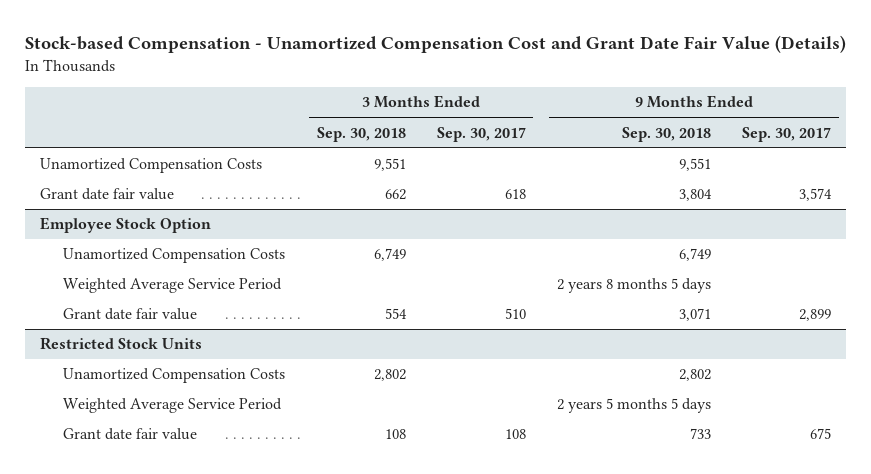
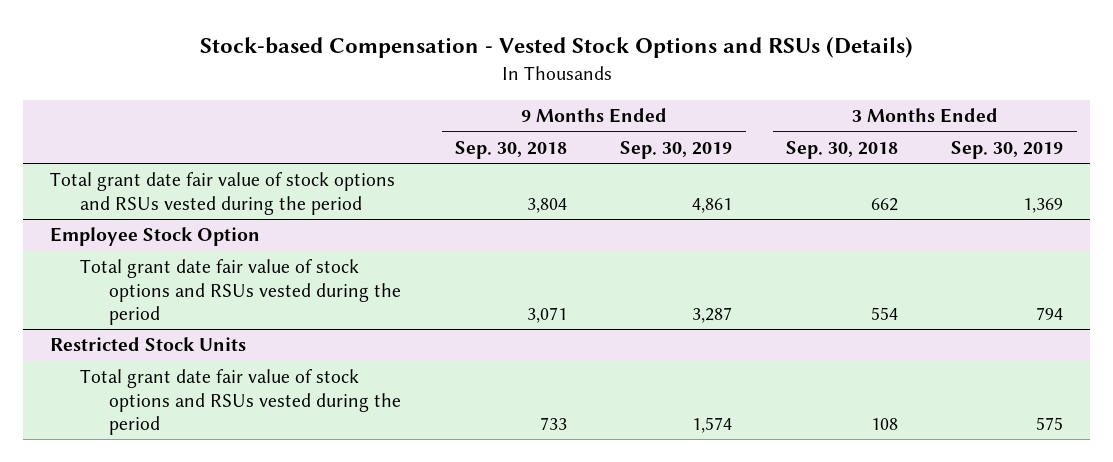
- Stock-based Compensation - Unamortized Compensation Cost and Grant Date Fair Value (Details)
+ Stock-based Compensation - Vested Stock Options and RSUs (Details)
- | 3 Months Ended Sep. 30, 2018 | 3 Months Ended Sep. 30, 2017 | 9 Months Ended Sep. 30, 2018 | 9 Months Ended Sep. 30, 2017
+ | 9 Months Ended Sep. 30, 2018 | 9 Months Ended Sep. 30, 2019 | 3 Months Ended Sep. 30, 2018 | 3 Months Ended Sep. 30, 2019
- Unamortized Compensation Costs | 9,551 | | 9,551 |
- Grant date fair value | 662 | 618 | 3,804 | 3,574
+ Total grant date fair value of stock options and RSUs vested during the period | 3,804 | 4,861 | 662 | 1,369
@ Employee Stock Option
- Unamortized Compensation Costs | 6,749 | | 6,749 |
- Weighted Average Service Period | | | 2 years 8 months 5 days |
- Grant date fair value | 554 | 510 | 3,071 | 2,899
+ Total grant date fair value of stock options and RSUs vested during the period | 3,071 | 3,287 | 554 | 794
@ Restricted Stock Units
- Unamortized Compensation Costs | 2,802 | | 2,802 |
- Weighted Average Service Period | | | 2 years 5 months 5 days |
- Grant date fair value | 108 | 108 | 733 | 675
+ Total grant date fair value of stock options and RSUs vested during the period | 733 | 1,574 | 108 | 575

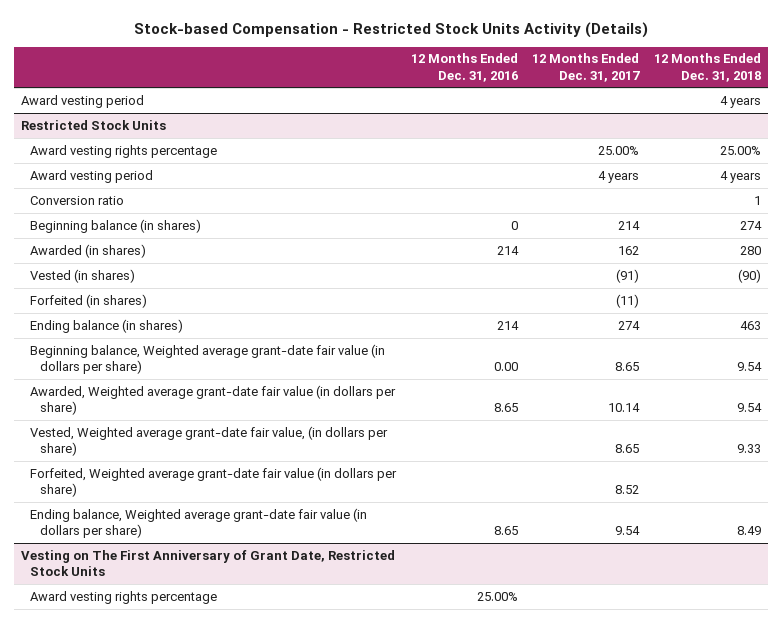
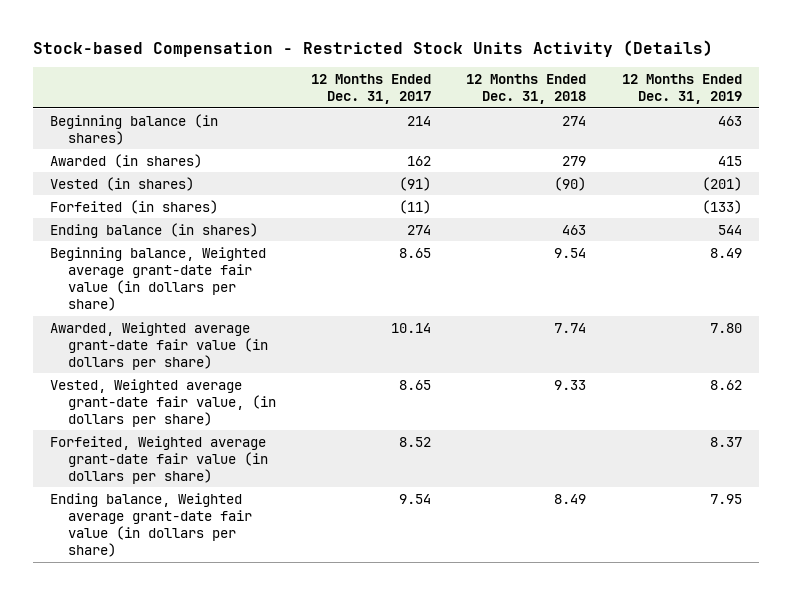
- | 12 Months Ended Dec. 31, 2016 | 12 Months Ended Dec. 31, 2017 | 12 Months Ended Dec. 31, 2018
+ | 12 Months Ended Dec. 31, 2017 | 12 Months Ended Dec. 31, 2018 | 12 Months Ended Dec. 31, 2019
- Award vesting period | | | 4 years
- Restricted Stock Units
- Award vesting rights percentage | | 25.00% | 25.00%
- Award vesting period | | 4 years | 4 years
- Conversion ratio | | | 1
- Awarded (in shares) | 214 | 162 | 280
+ Awarded (in shares) | 162 | 279 | 415
- Awarded, Weighted average grant-date fair value (in dollars per share) | 8.65 | 10.14 | 9.54
+ Awarded, Weighted average grant-date fair value (in dollars per share) | 10.14 | 7.74 | 7.80
- Vesting on The First Anniversary of Grant Date, Restricted Stock Units
- Award vesting rights percentage | 25.00% | |

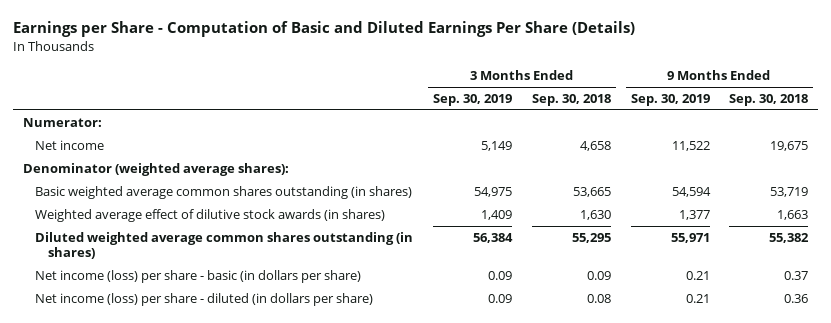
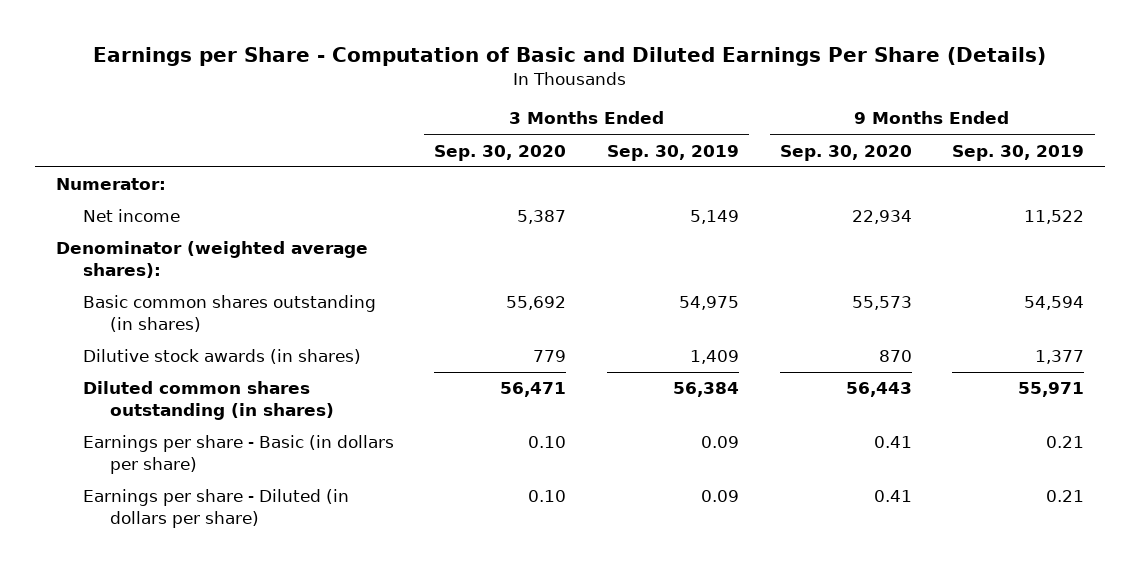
- | 3 Months Ended Sep. 30, 2019 | 3 Months Ended Sep. 30, 2018 | 9 Months Ended Sep. 30, 2019 | 9 Months Ended Sep. 30, 2018
+ | 3 Months Ended Sep. 30, 2020 | 3 Months Ended Sep. 30, 2019 | 9 Months Ended Sep. 30, 2020 | 9 Months Ended Sep. 30, 2019
- Basic weighted average common shares outstanding (in shares) | 54,975 | 53,665 | 54,594 | 53,719
- Weighted average effect of dilutive stock awards (in shares) | 1,409 | 1,630 | 1,377 | 1,663
- Diluted weighted average common shares outstanding (in shares) | 56,384 | 55,295 | 55,971 | 55,382
- Net income (loss) per share - basic (in dollars per share) | 0.09 | 0.09 | 0.21 | 0.37
- Net income (loss) per share - diluted (in dollars per share) | 0.09 | 0.08 | 0.21 | 0.36
+ Basic common shares outstanding (in shares) | 55,692 | 54,975 | 55,573 | 54,594
+ Dilutive stock awards (in shares) | 779 | 1,409 | 870 | 1,377
+ Diluted common shares outstanding (in shares) | 56,471 | 56,384 | 56,443 | 55,971
+ Earnings per share - Basic (in dollars per share) | 0.10 | 0.09 | 0.41 | 0.21
+ Earnings per share - Diluted (in dollars per share) | 0.10 | 0.09 | 0.41 | 0.21

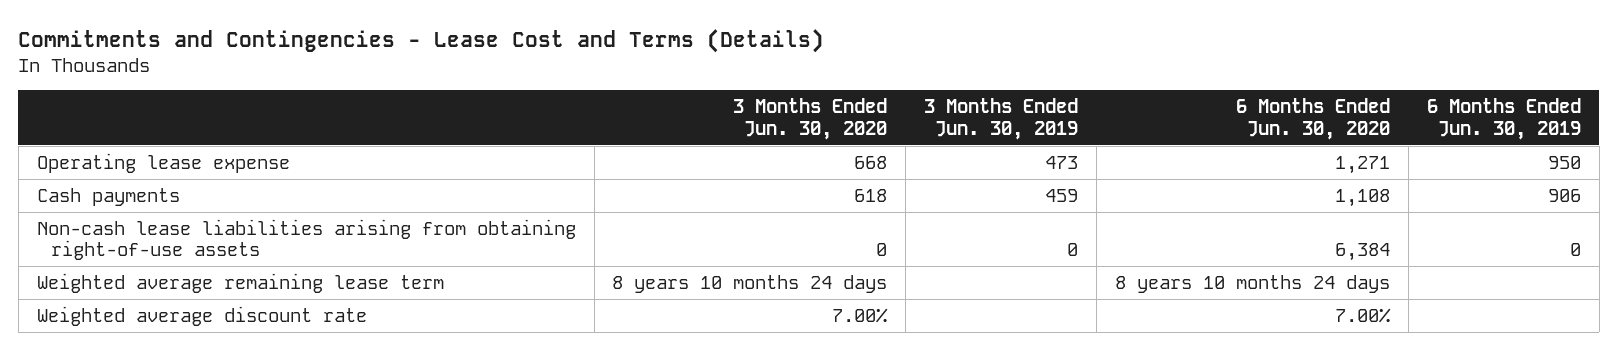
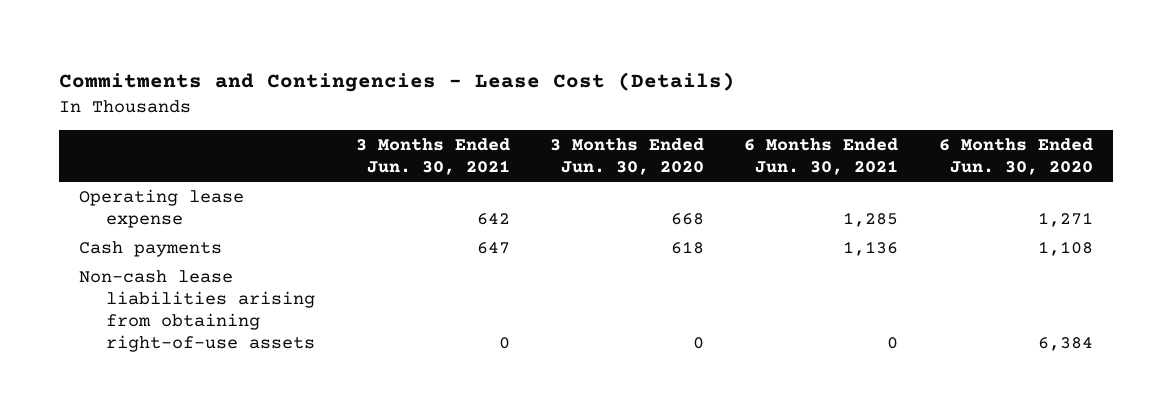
- Commitments and Contingencies - Lease Cost and Terms (Details)
+ Commitments and Contingencies - Lease Cost (Details)
- | 3 Months Ended Jun. 30, 2020 | 3 Months Ended Jun. 30, 2019 | 6 Months Ended Jun. 30, 2020 | 6 Months Ended Jun. 30, 2019
+ | 3 Months Ended Jun. 30, 2021 | 3 Months Ended Jun. 30, 2020 | 6 Months Ended Jun. 30, 2021 | 6 Months Ended Jun. 30, 2020
- Weighted average remaining lease term | 8 years 10 months 24 days | | 8 years 10 months 24 days |
- Weighted average discount rate | 7.00% | | 7.00% |

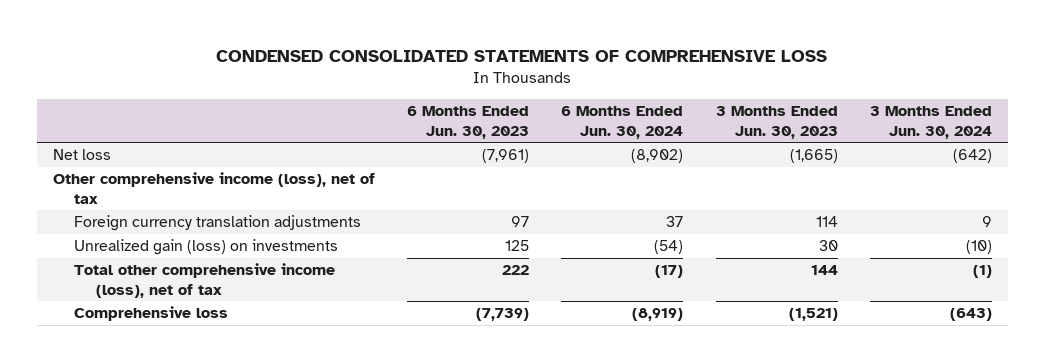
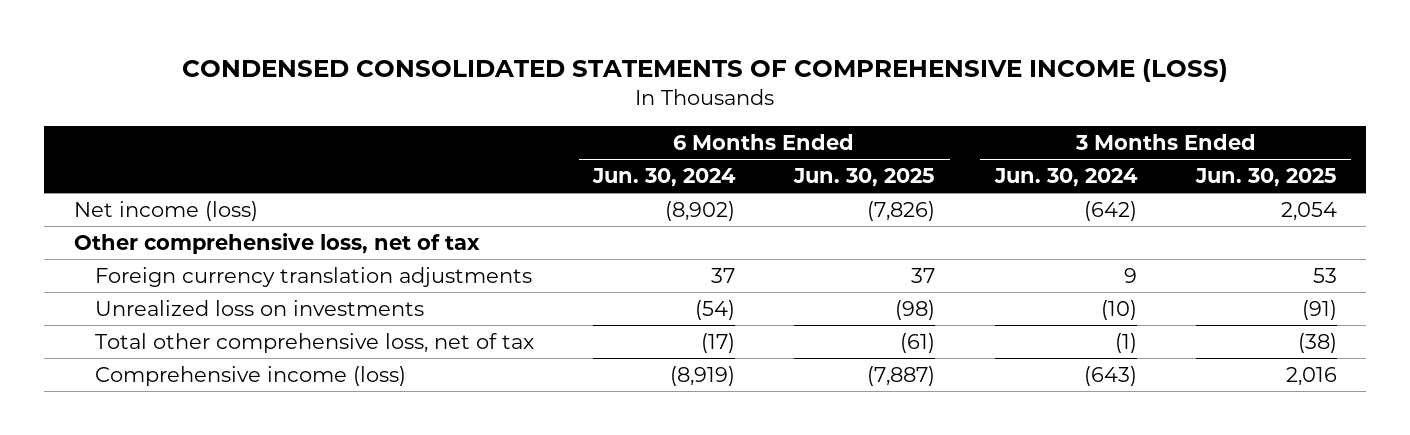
- CONDENSED CONSOLIDATED STATEMENTS OF COMPREHENSIVE LOSS
+ CONDENSED CONSOLIDATED STATEMENTS OF COMPREHENSIVE INCOME (LOSS)
- | 6 Months Ended Jun. 30, 2023 | 6 Months Ended Jun. 30, 2024 | 3 Months Ended Jun. 30, 2023 | 3 Months Ended Jun. 30, 2024
+ | 6 Months Ended Jun. 30, 2024 | 6 Months Ended Jun. 30, 2025 | 3 Months Ended Jun. 30, 2024 | 3 Months Ended Jun. 30, 2025
- Net loss | (7,961) | (8,902) | (1,665) | (642)
- Other comprehensive income (loss), net of tax
+ Net income (loss) | (8,902) | (7,826) | (642) | 2,054
+ Other comprehensive loss, net of tax
- Unrealized gain (loss) on investments | 125 | (54) | 30 | (10)
- Total other comprehensive income (loss), net of tax | 222 | (17) | 144 | (1)
- Comprehensive loss | (7,739) | (8,919) | (1,521) | (643)
+ Unrealized loss on investments | (54) | (98) | (10) | (91)
+ Total other comprehensive loss, net of tax | (17) | (61) | (1) | (38)
+ Comprehensive income (loss) | (8,919) | (7,887) | (643) | 2,016

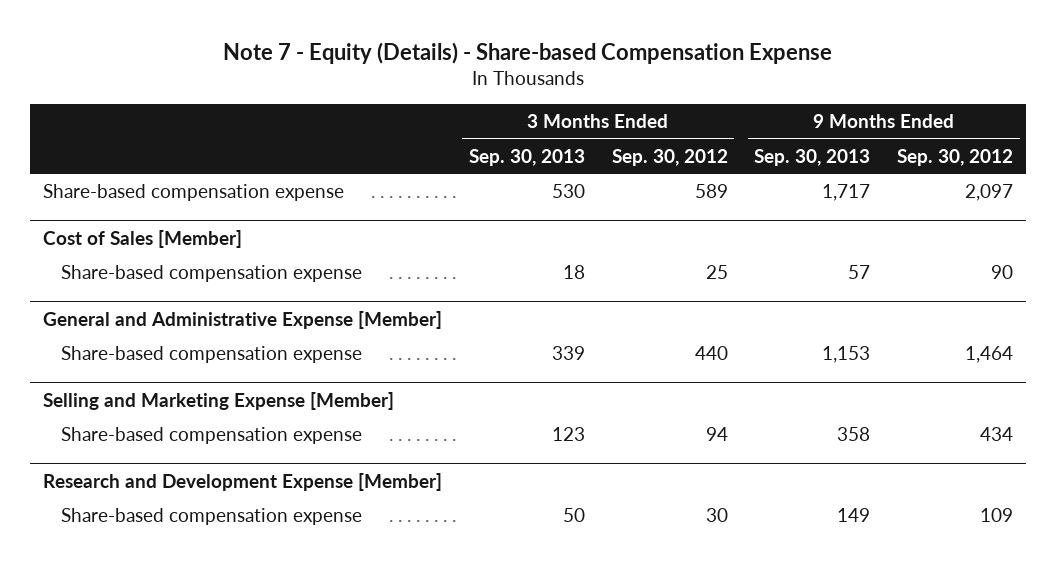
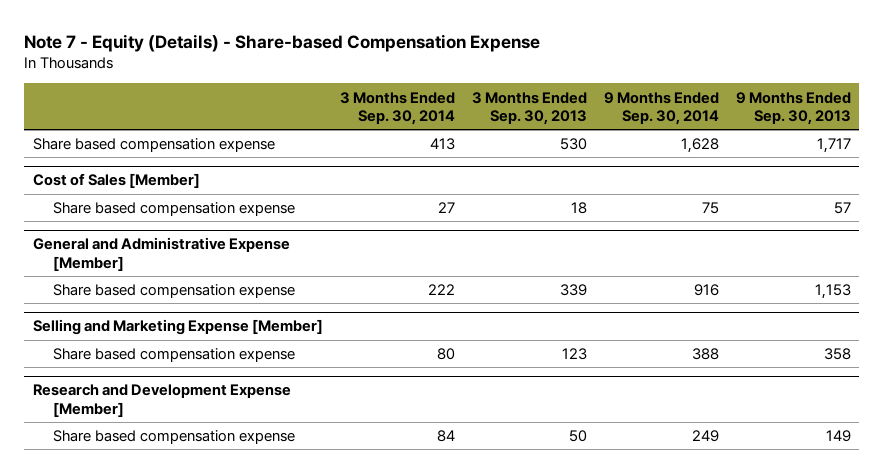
- | 3 Months Ended Sep. 30, 2013 | 3 Months Ended Sep. 30, 2012 | 9 Months Ended Sep. 30, 2013 | 9 Months Ended Sep. 30, 2012
+ | 3 Months Ended Sep. 30, 2014 | 3 Months Ended Sep. 30, 2013 | 9 Months Ended Sep. 30, 2014 | 9 Months Ended Sep. 30, 2013
- Share-based compensation expense | 530 | 589 | 1,717 | 2,097
+ Share based compensation expense | 413 | 530 | 1,628 | 1,717
@ Cost of Sales [Member]
- Share-based compensation expense | 18 | 25 | 57 | 90
+ Share based compensation expense | 27 | 18 | 75 | 57
@ General and Administrative Expense [Member]
- Share-based compensation expense | 339 | 440 | 1,153 | 1,464
+ Share based compensation expense | 222 | 339 | 916 | 1,153
@ Selling and Marketing Expense [Member]
- Share-based compensation expense | 123 | 94 | 358 | 434
+ Share based compensation expense | 80 | 123 | 388 | 358
@ Research and Development Expense [Member]
- Share-based compensation expense | 50 | 30 | 149 | 109
+ Share based compensation expense | 84 | 50 | 249 | 149

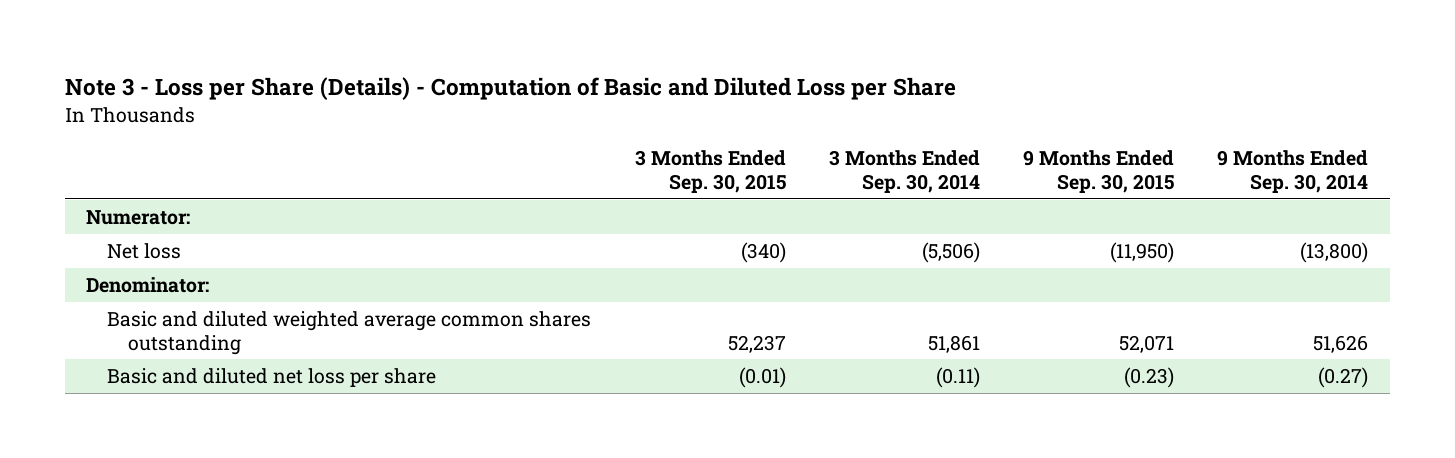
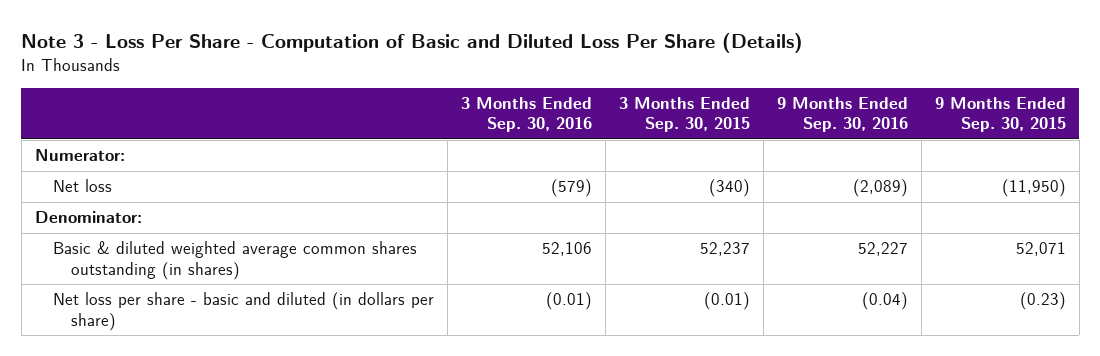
- Note 3 - Loss per Share (Details) - Computation of Basic and Diluted Loss per Share
+ Note 3 - Loss Per Share - Computation of Basic and Diluted Loss Per Share (Details)
- | 3 Months Ended Sep. 30, 2015 | 3 Months Ended Sep. 30, 2014 | 9 Months Ended Sep. 30, 2015 | 9 Months Ended Sep. 30, 2014
+ | 3 Months Ended Sep. 30, 2016 | 3 Months Ended Sep. 30, 2015 | 9 Months Ended Sep. 30, 2016 | 9 Months Ended Sep. 30, 2015
- Basic and diluted weighted average common shares outstanding | 52,237 | 51,861 | 52,071 | 51,626
- Basic and diluted net loss per share | (0.01) | (0.11) | (0.23) | (0.27)
+ Basic & diluted weighted average common shares outstanding (in shares) | 52,106 | 52,237 | 52,227 | 52,071
+ Net loss per share - basic and diluted (in dollars per share) | (0.01) | (0.01) | (0.04) | (0.23)

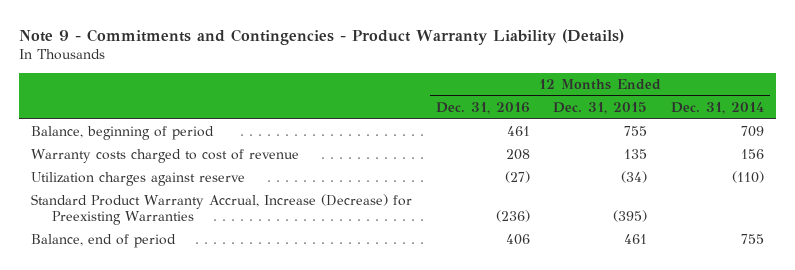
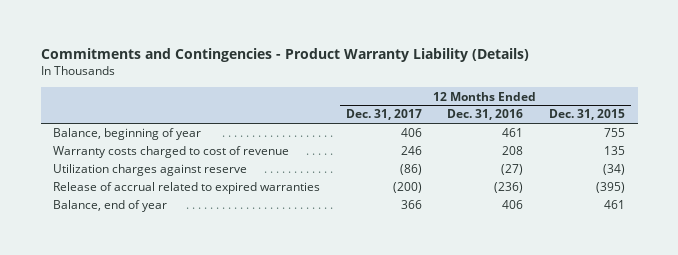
- Note 9 - Commitments and Contingencies - Product Warranty Liability (Details)
+ Commitments and Contingencies - Product Warranty Liability (Details)
- | 12 Months Ended Dec. 31, 2016 | 12 Months Ended Dec. 31, 2015 | 12 Months Ended Dec. 31, 2014
+ | 12 Months Ended Dec. 31, 2017 | 12 Months Ended Dec. 31, 2016 | 12 Months Ended Dec. 31, 2015
- Balance, beginning of period | 461 | 755 | 709
+ Balance, beginning of year | 406 | 461 | 755
- Standard Product Warranty Accrual, Increase (Decrease) for Preexisting Warranties | (236) | (395) |
- Balance, end of period | 406 | 461 | 755
+ Release of accrual related to expired warranties | (200) | (236) | (395)
+ Balance, end of year | 366 | 406 | 461

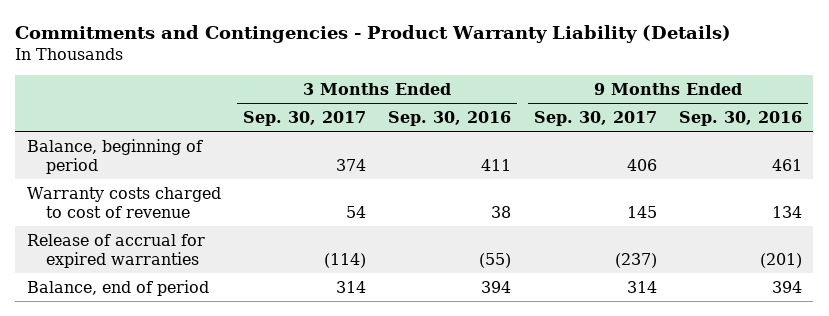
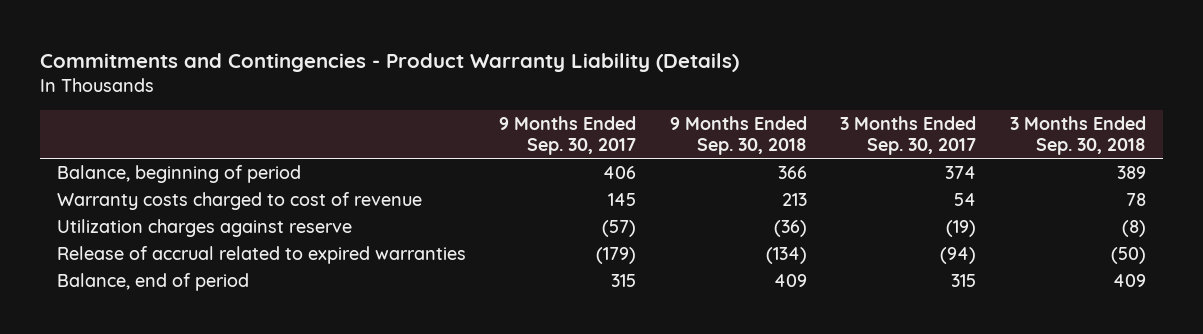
- | 3 Months Ended Sep. 30, 2017 | 3 Months Ended Sep. 30, 2016 | 9 Months Ended Sep. 30, 2017 | 9 Months Ended Sep. 30, 2016
+ | 9 Months Ended Sep. 30, 2017 | 9 Months Ended Sep. 30, 2018 | 3 Months Ended Sep. 30, 2017 | 3 Months Ended Sep. 30, 2018
- Release of accrual for expired warranties | (114) | (55) | (237) | (201)
- Balance, end of period | 314 | 394 | 314 | 394
+ Utilization charges against reserve | (57) | (36) | (19) | (8)
+ Release of accrual related to expired warranties | (179) | (134) | (94) | (50)
+ Balance, end of period | 315 | 409 | 315 | 409

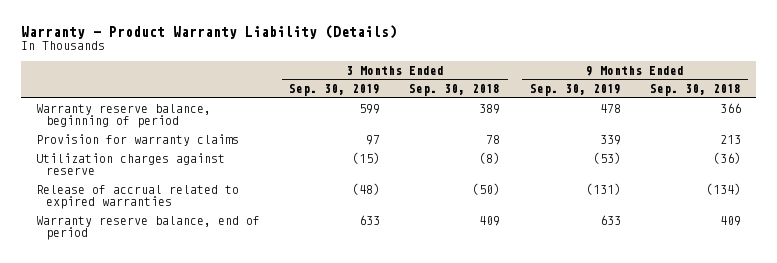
- Commitments and Contingencies - Product Warranty Liability (Details)
+ Warranty - Product Warranty Liability (Details)
- | 9 Months Ended Sep. 30, 2017 | 9 Months Ended Sep. 30, 2018 | 3 Months Ended Sep. 30, 2017 | 3 Months Ended Sep. 30, 2018
+ | 3 Months Ended Sep. 30, 2019 | 3 Months Ended Sep. 30, 2018 | 9 Months Ended Sep. 30, 2019 | 9 Months Ended Sep. 30, 2018
- Balance, beginning of period | 406 | 366 | 374 | 389
- Warranty costs charged to cost of revenue | 145 | 213 | 54 | 78
+ Warranty reserve balance, beginning of period | 599 | 389 | 478 | 366
+ Provision for warranty claims | 97 | 78 | 339 | 213
- Balance, end of period | 315 | 409 | 315 | 409
+ Warranty reserve balance, end of period | 633 | 409 | 633 | 409

